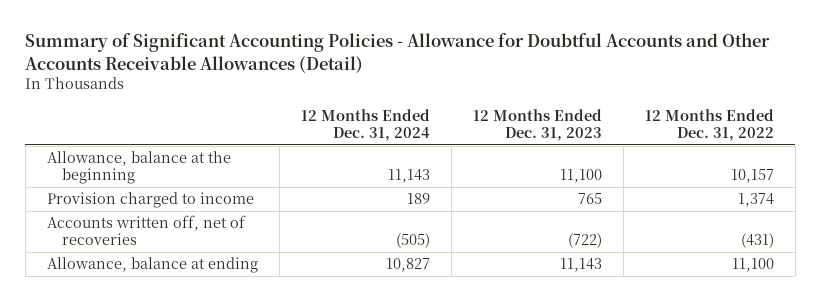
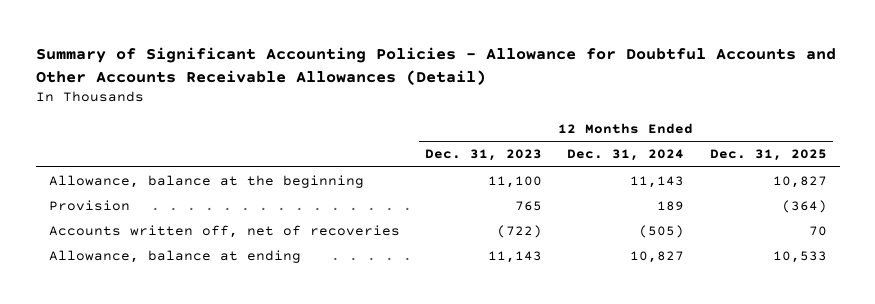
- | 12 Months Ended Dec. 31, 2024 | 12 Months Ended Dec. 31, 2023 | 12 Months Ended Dec. 31, 2022
+ | 12 Months Ended Dec. 31, 2023 | 12 Months Ended Dec. 31, 2024 | 12 Months Ended Dec. 31, 2025
- Provision charged to income | 189 | 765 | 1,374
+ Provision | 765 | 189 | (364)

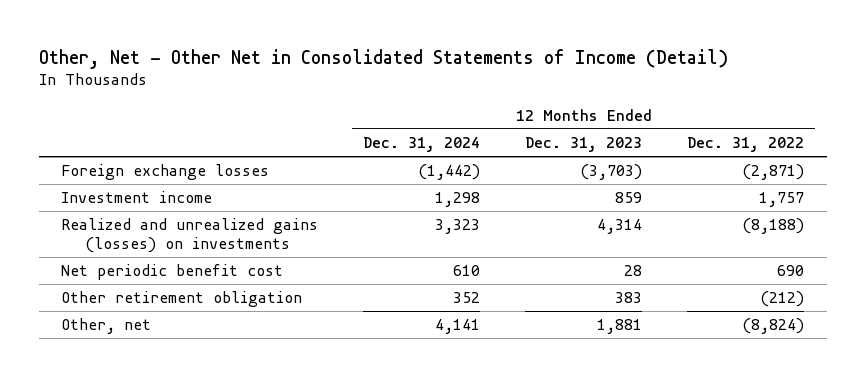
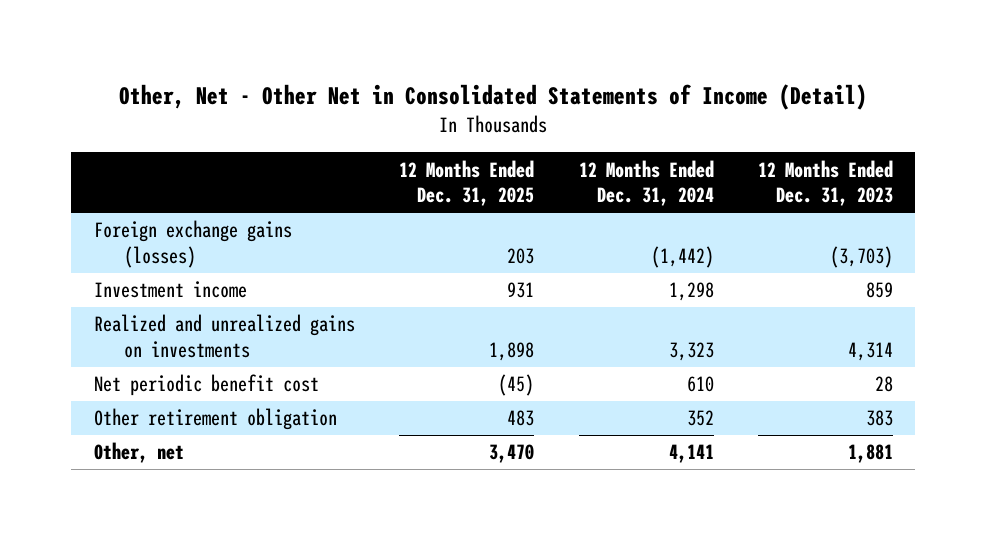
- | 12 Months Ended Dec. 31, 2024 | 12 Months Ended Dec. 31, 2023 | 12 Months Ended Dec. 31, 2022
+ | 12 Months Ended Dec. 31, 2025 | 12 Months Ended Dec. 31, 2024 | 12 Months Ended Dec. 31, 2023
- Foreign exchange losses | (1,442) | (3,703) | (2,871)
+ Foreign exchange gains (losses) | 203 | (1,442) | (3,703)
- Realized and unrealized gains (losses) on investments | 3,323 | 4,314 | (8,188)
+ Realized and unrealized gains on investments | 1,898 | 3,323 | 4,314

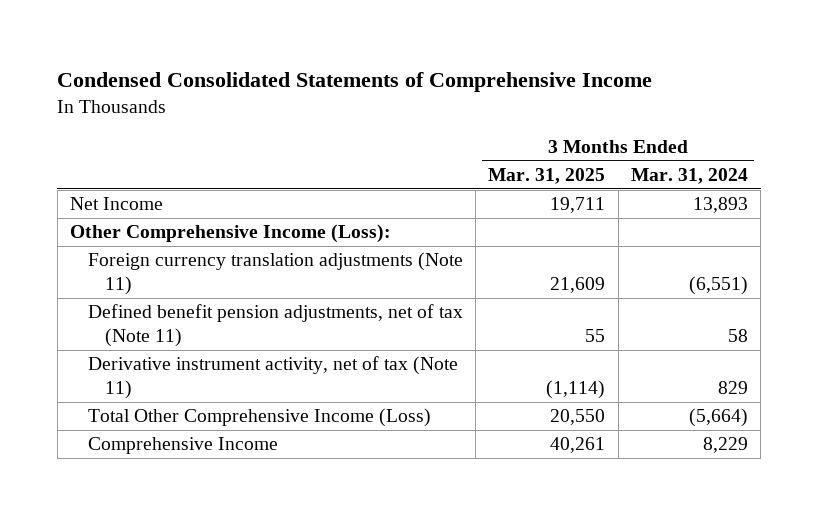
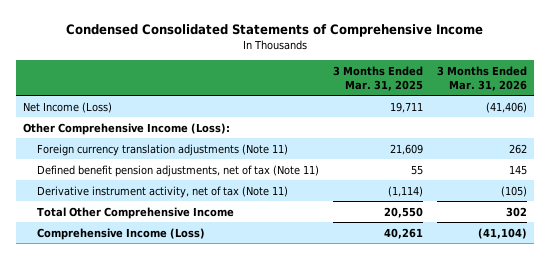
- | 3 Months Ended Mar. 31, 2025 | 3 Months Ended Mar. 31, 2024
+ | 3 Months Ended Mar. 31, 2025 | 3 Months Ended Mar. 31, 2026
- Net Income | 19,711 | 13,893
+ Net Income (Loss) | 19,711 | (41,406)
- Total Other Comprehensive Income (Loss) | 20,550 | (5,664)
- Comprehensive Income | 40,261 | 8,229
+ Total Other Comprehensive Income | 20,550 | 302
+ Comprehensive Income (Loss) | 40,261 | (41,104)

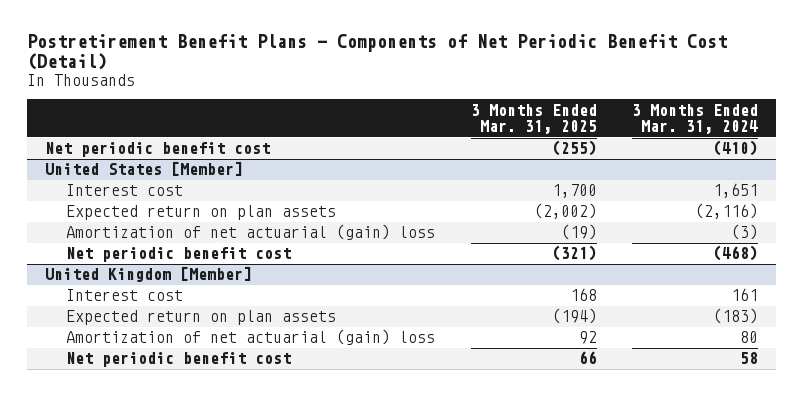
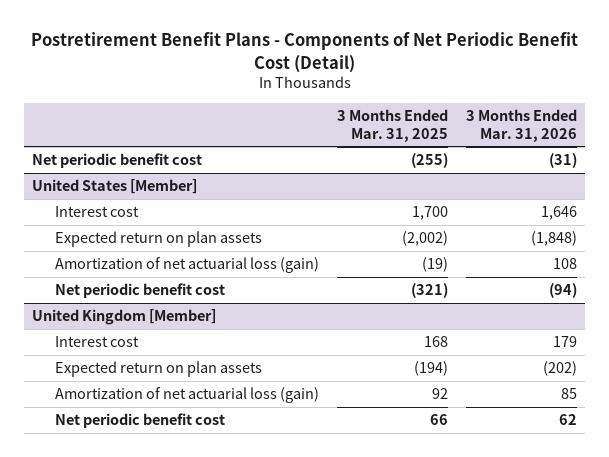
- | 3 Months Ended Mar. 31, 2025 | 3 Months Ended Mar. 31, 2024
+ | 3 Months Ended Mar. 31, 2025 | 3 Months Ended Mar. 31, 2026
@ United States [Member]
- Amortization of net actuarial (gain) loss | (19) | (3)
+ Amortization of net actuarial loss (gain) | (19) | 108
@ United Kingdom [Member]
- Amortization of net actuarial (gain) loss | 92 | 80
+ Amortization of net actuarial loss (gain) | 92 | 85

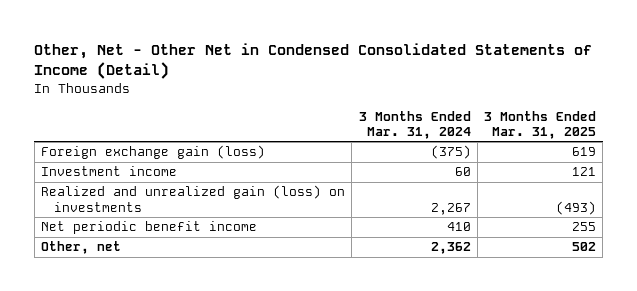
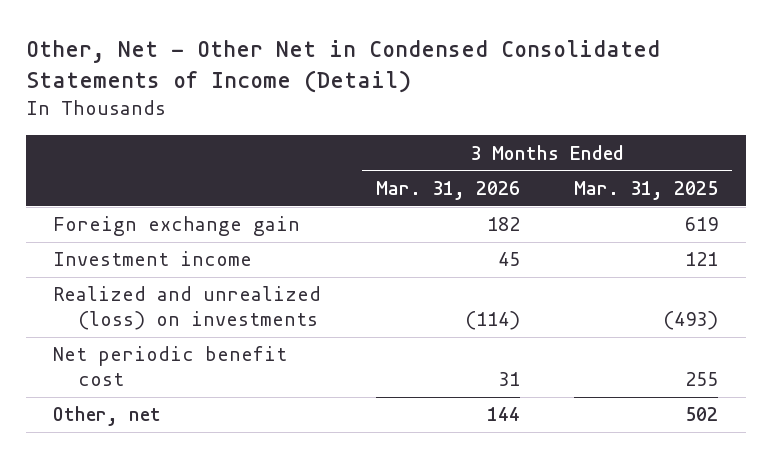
- | 3 Months Ended Mar. 31, 2024 | 3 Months Ended Mar. 31, 2025
+ | 3 Months Ended Mar. 31, 2026 | 3 Months Ended Mar. 31, 2025
- Foreign exchange gain (loss) | (375) | 619
+ Foreign exchange gain | 182 | 619
- Realized and unrealized gain (loss) on investments | 2,267 | (493)
- Net periodic benefit income | 410 | 255
+ Realized and unrealized (loss) on investments | (114) | (493)
+ Net periodic benefit cost | 31 | 255

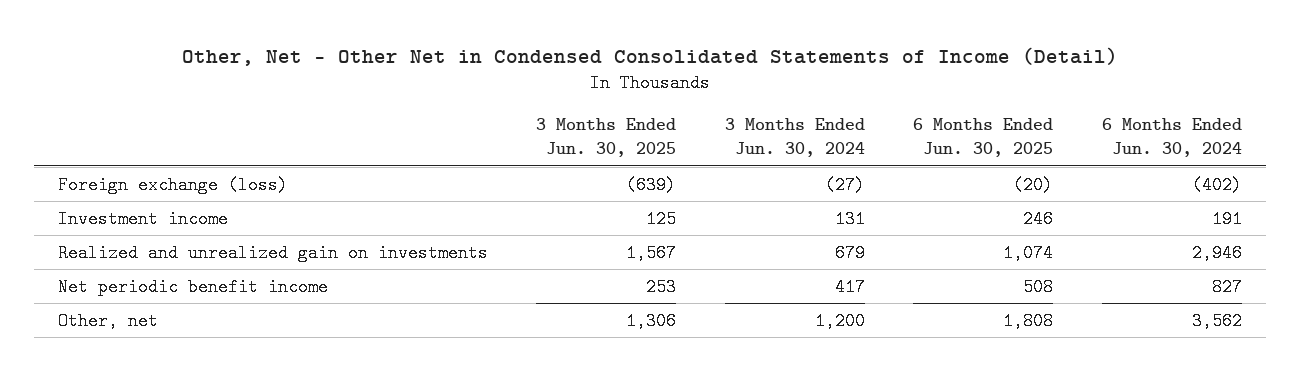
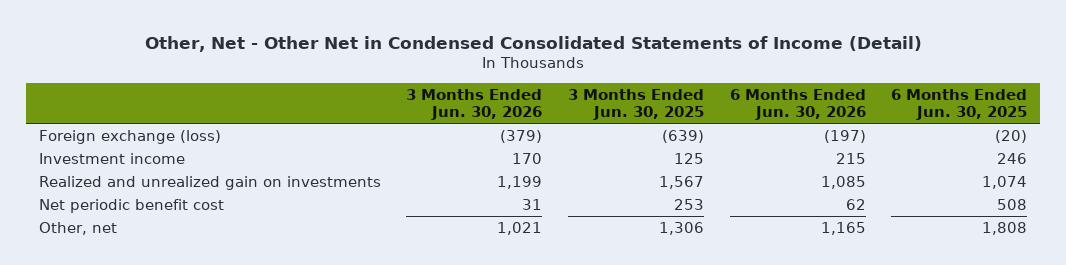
- | 3 Months Ended Jun. 30, 2025 | 3 Months Ended Jun. 30, 2024 | 6 Months Ended Jun. 30, 2025 | 6 Months Ended Jun. 30, 2024
+ | 3 Months Ended Jun. 30, 2026 | 3 Months Ended Jun. 30, 2025 | 6 Months Ended Jun. 30, 2026 | 6 Months Ended Jun. 30, 2025
- Net periodic benefit income | 253 | 417 | 508 | 827
+ Net periodic benefit cost | 31 | 253 | 62 | 508

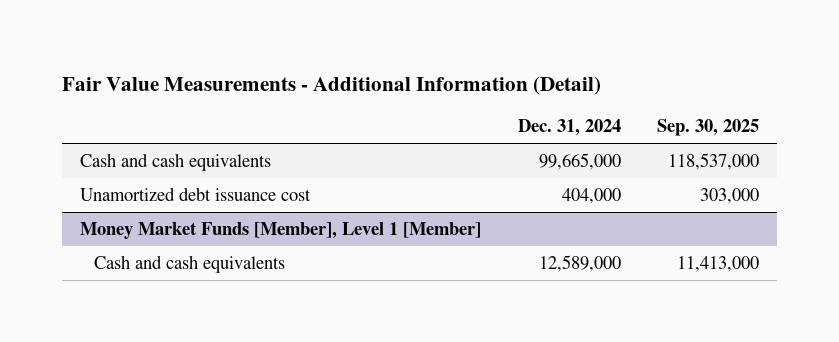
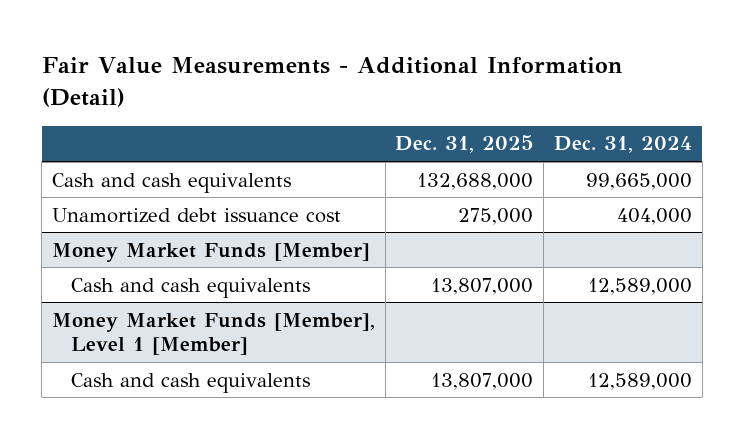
- | Dec. 31, 2024 | Sep. 30, 2025
+ | Dec. 31, 2025 | Dec. 31, 2024
+ Money Market Funds [Member]
+ Cash and cash equivalents | 13,807,000 | 12,589,000

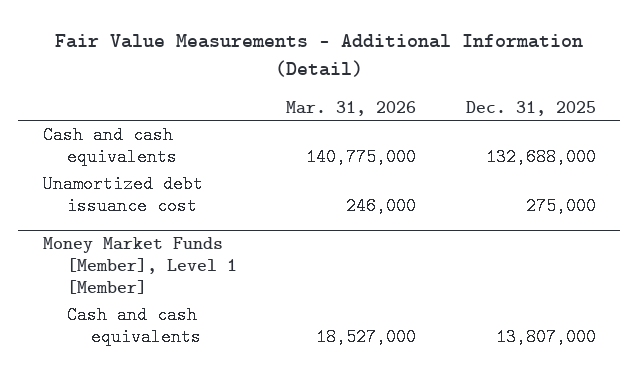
- | Dec. 31, 2025 | Dec. 31, 2024
+ | Mar. 31, 2026 | Dec. 31, 2025
- Money Market Funds [Member]
- Cash and cash equivalents | 13,807,000 | 12,589,000

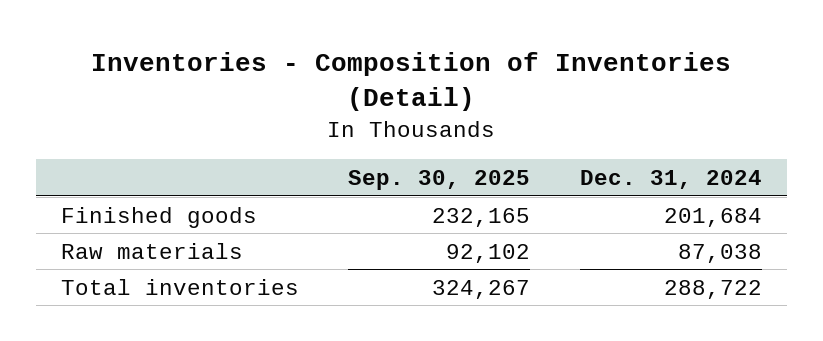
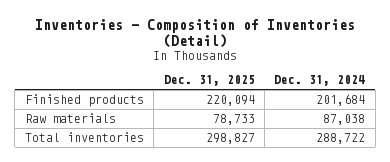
- | Sep. 30, 2025 | Dec. 31, 2024
+ | Dec. 31, 2025 | Dec. 31, 2024
- Finished goods | 232,165 | 201,684
+ Finished products | 220,094 | 201,684

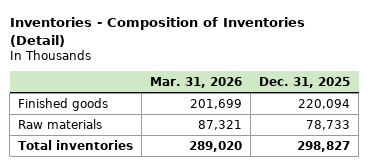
- | Dec. 31, 2025 | Dec. 31, 2024
+ | Mar. 31, 2026 | Dec. 31, 2025
- Finished products | 220,094 | 201,684
+ Finished goods | 201,699 | 220,094

